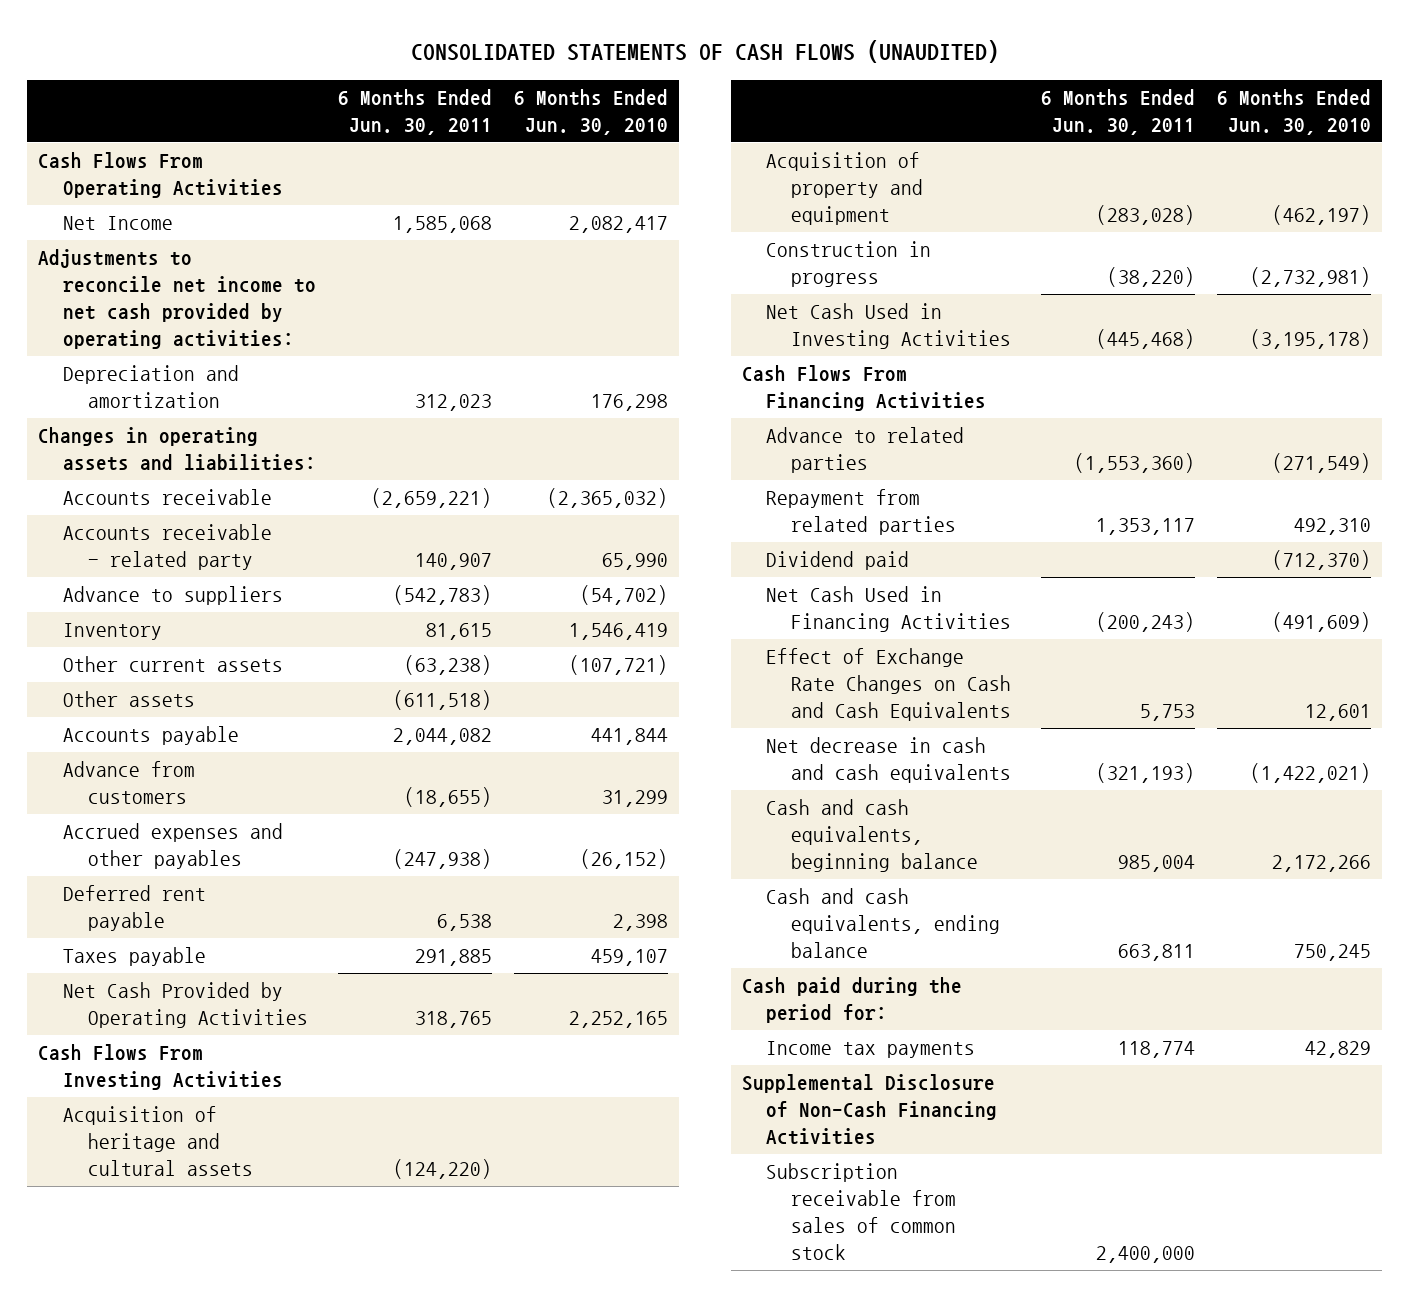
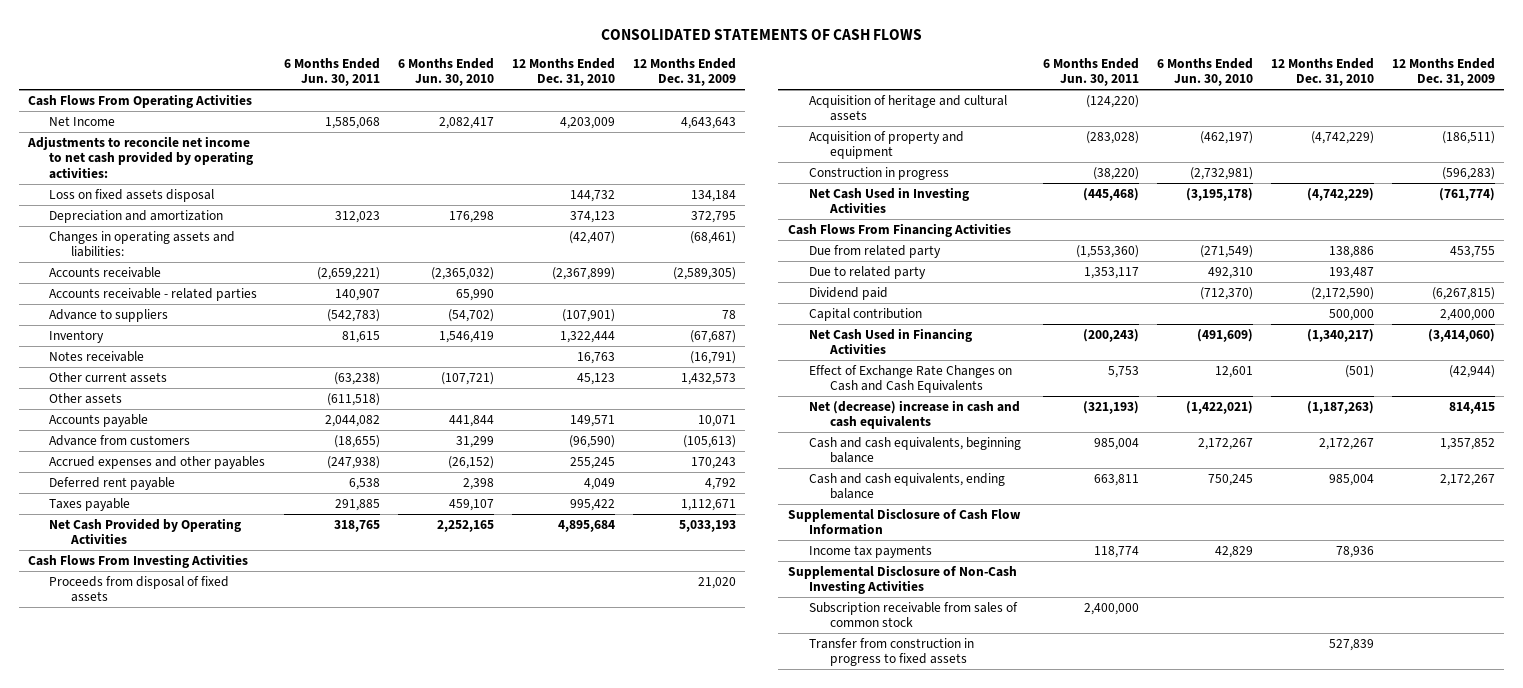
- CONSOLIDATED STATEMENTS OF CASH FLOWS (UNAUDITED)
+ CONSOLIDATED STATEMENTS OF CASH FLOWS
- | 6 Months Ended Jun. 30, 2011 | 6 Months Ended Jun. 30, 2010
+ | 6 Months Ended Jun. 30, 2011 | 6 Months Ended Jun. 30, 2010 | 12 Months Ended Dec. 31, 2010 | 12 Months Ended Dec. 31, 2009
+ Loss on fixed assets disposal | | | 144,732 | 134,184
- Accounts receivable - related party | 140,907 | 65,990
+ Accounts receivable - related parties | 140,907 | 65,990 | |
+ Notes receivable | | | 16,763 | (16,791)
+ Proceeds from disposal of fixed assets | | | | 21,020
- Advance to related parties | (1,553,360) | (271,549)
- Repayment from related parties | 1,353,117 | 492,310
+ Due from related party | (1,553,360) | (271,549) | 138,886 | 453,755
+ Due to related party | 1,353,117 | 492,310 | 193,487 |
+ Capital contribution | | | 500,000 | 2,400,000
- Net decrease in cash and cash equivalents | (321,193) | (1,422,021)
- Cash and cash equivalents, beginning balance | 985,004 | 2,172,266
+ Net (decrease) increase in cash and cash equivalents | (321,193) | (1,422,021) | (1,187,263) | 814,415
+ Cash and cash equivalents, beginning balance | 985,004 | 2,172,267 | 2,172,267 | 1,357,852
- Cash paid during the period for:
+ Supplemental Disclosure of Cash Flow Information
- Supplemental Disclosure of Non-Cash Financing Activities
+ Supplemental Disclosure of Non-Cash Investing Activities
+ Transfer from construction in progress to fixed assets | | | 527,839 |

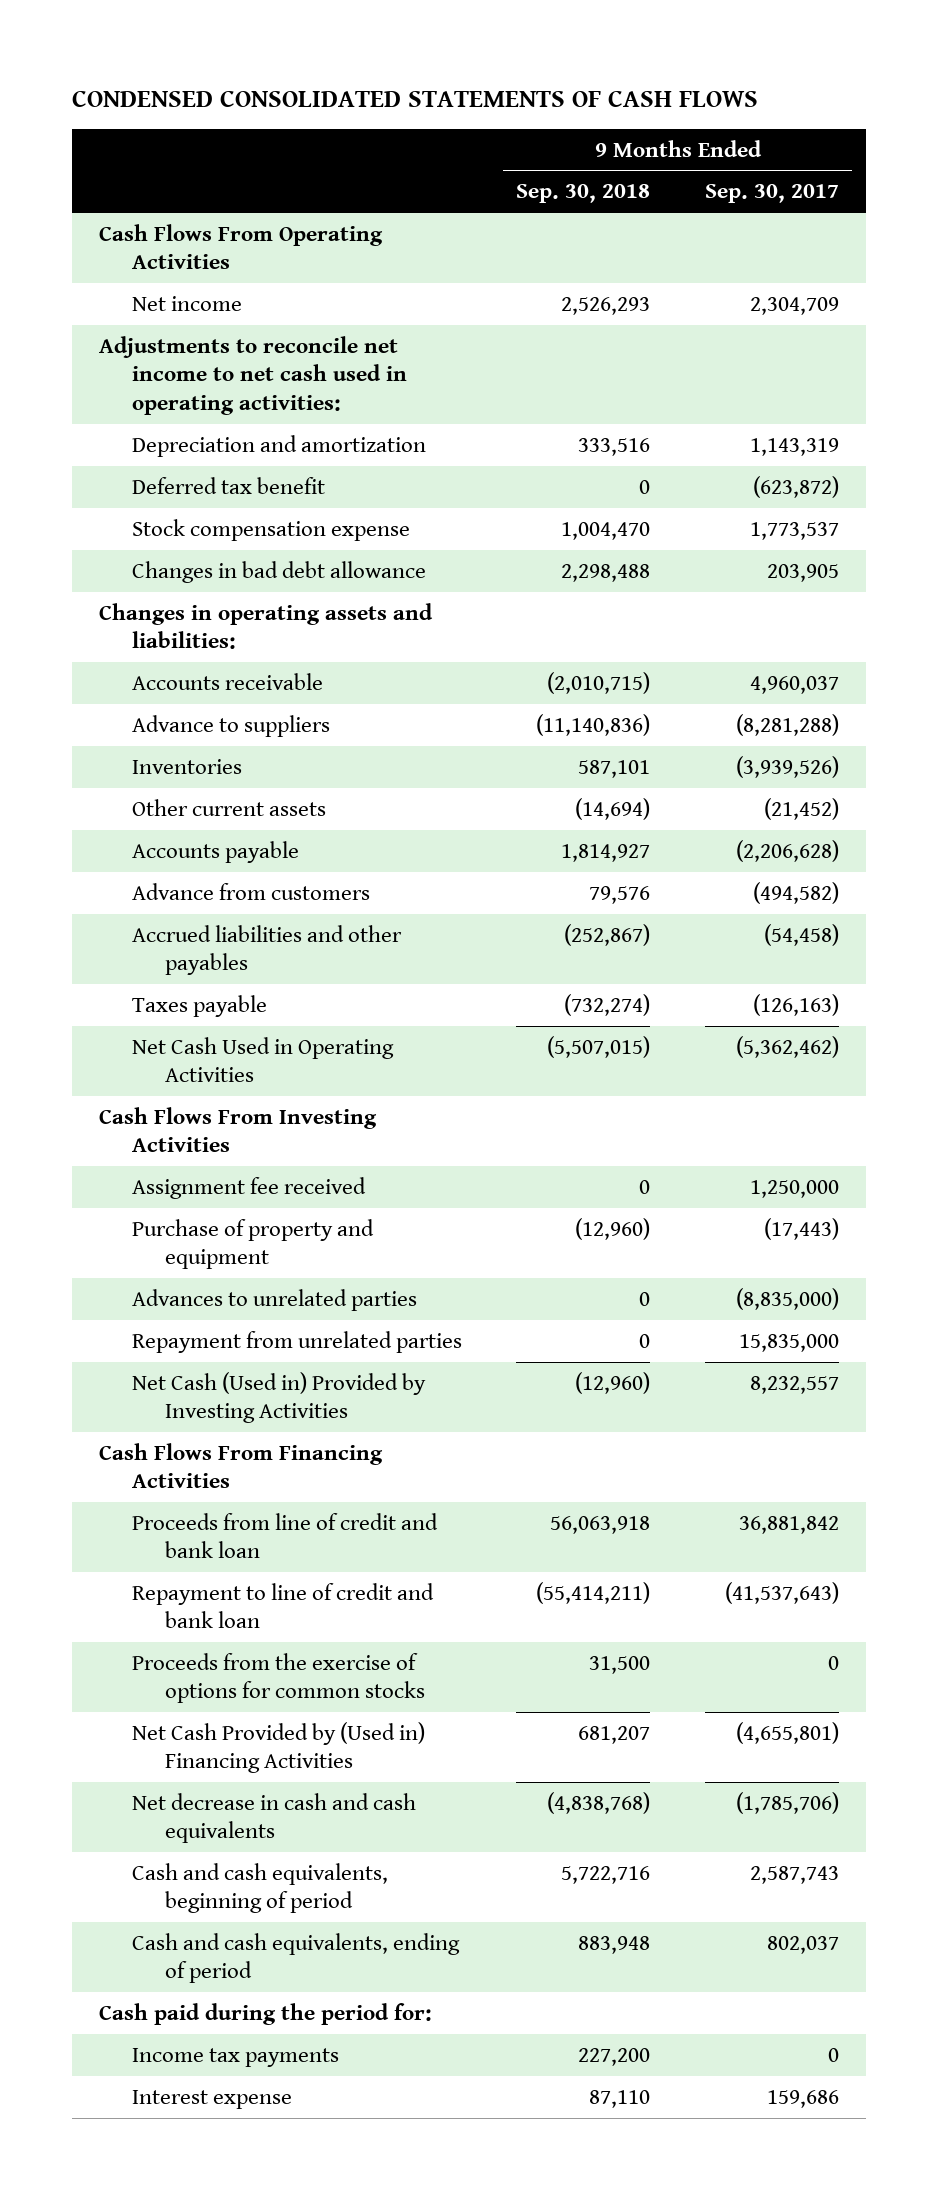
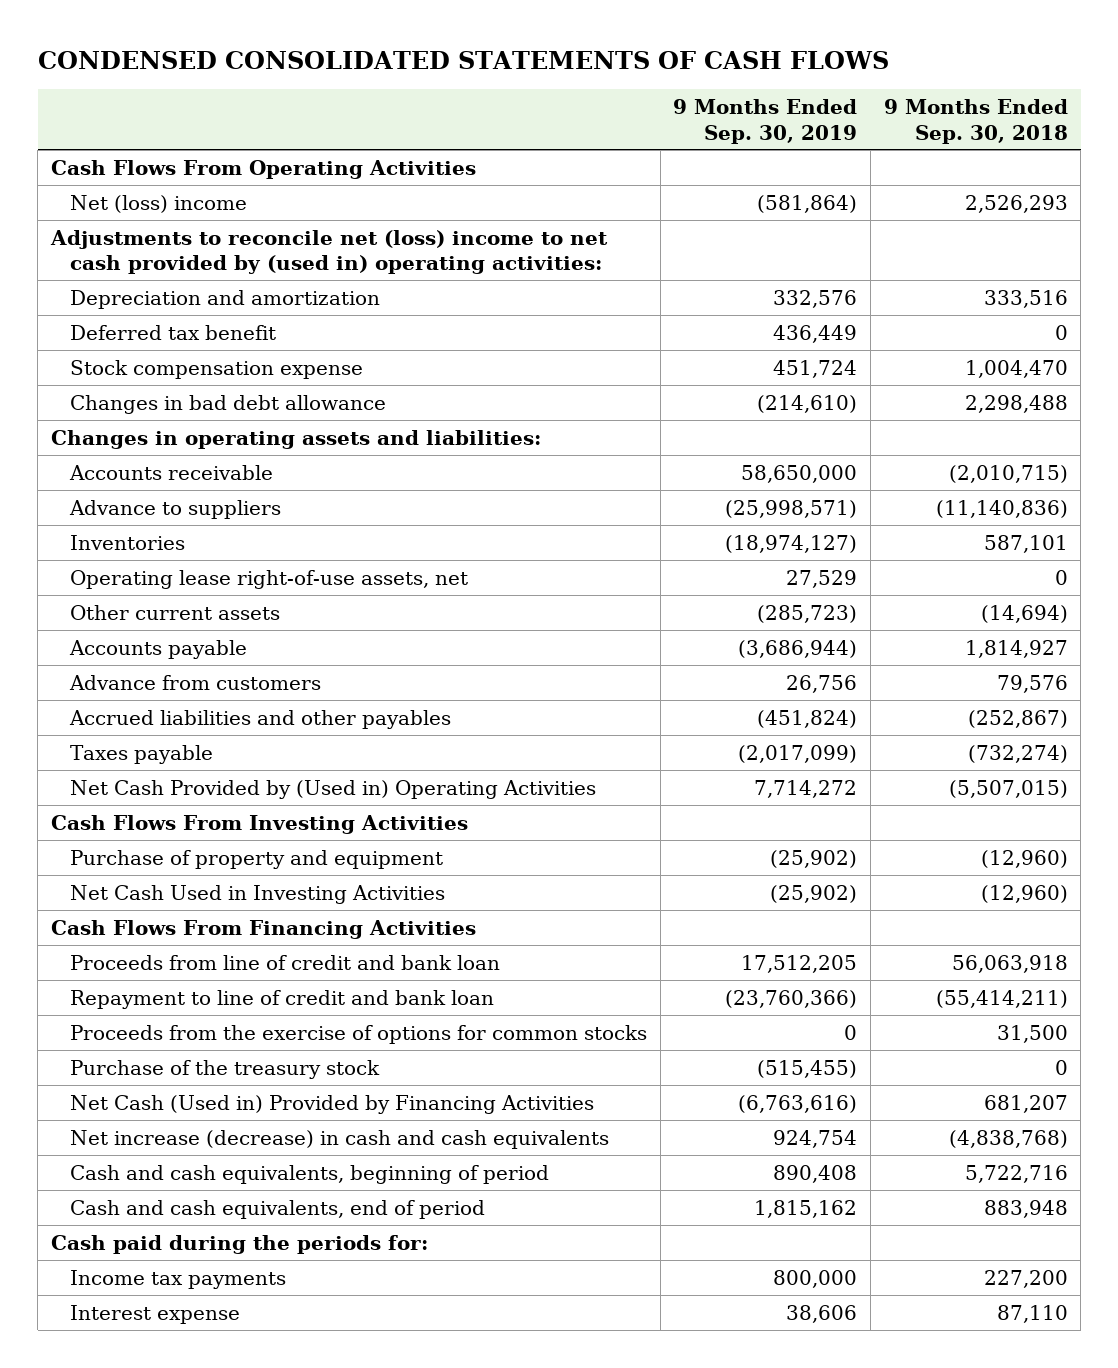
- | 9 Months Ended Sep. 30, 2018 | 9 Months Ended Sep. 30, 2017
+ | 9 Months Ended Sep. 30, 2019 | 9 Months Ended Sep. 30, 2018
- Net income | 2,526,293 | 2,304,709
- Adjustments to reconcile net income to net cash used in operating activities:
+ Net (loss) income | (581,864) | 2,526,293
+ Adjustments to reconcile net (loss) income to net cash provided by (used in) operating activities:
+ Operating lease right-of-use assets, net | 27,529 | 0
- Net Cash Used in Operating Activities | (5,507,015) | (5,362,462)
+ Net Cash Provided by (Used in) Operating Activities | 7,714,272 | (5,507,015)
- Assignment fee received | 0 | 1,250,000
- Advances to unrelated parties | 0 | (8,835,000)
- Repayment from unrelated parties | 0 | 15,835,000
- Net Cash (Used in) Provided by Investing Activities | (12,960) | 8,232,557
+ Net Cash Used in Investing Activities | (25,902) | (12,960)
- Net Cash Provided by (Used in) Financing Activities | 681,207 | (4,655,801)
- Net decrease in cash and cash equivalents | (4,838,768) | (1,785,706)
+ Purchase of the treasury stock | (515,455) | 0
+ Net Cash (Used in) Provided by Financing Activities | (6,763,616) | 681,207
+ Net increase (decrease) in cash and cash equivalents | 924,754 | (4,838,768)
- Cash and cash equivalents, ending of period | 883,948 | 802,037
- Cash paid during the period for:
+ Cash and cash equivalents, end of period | 1,815,162 | 883,948
+ Cash paid during the periods for:

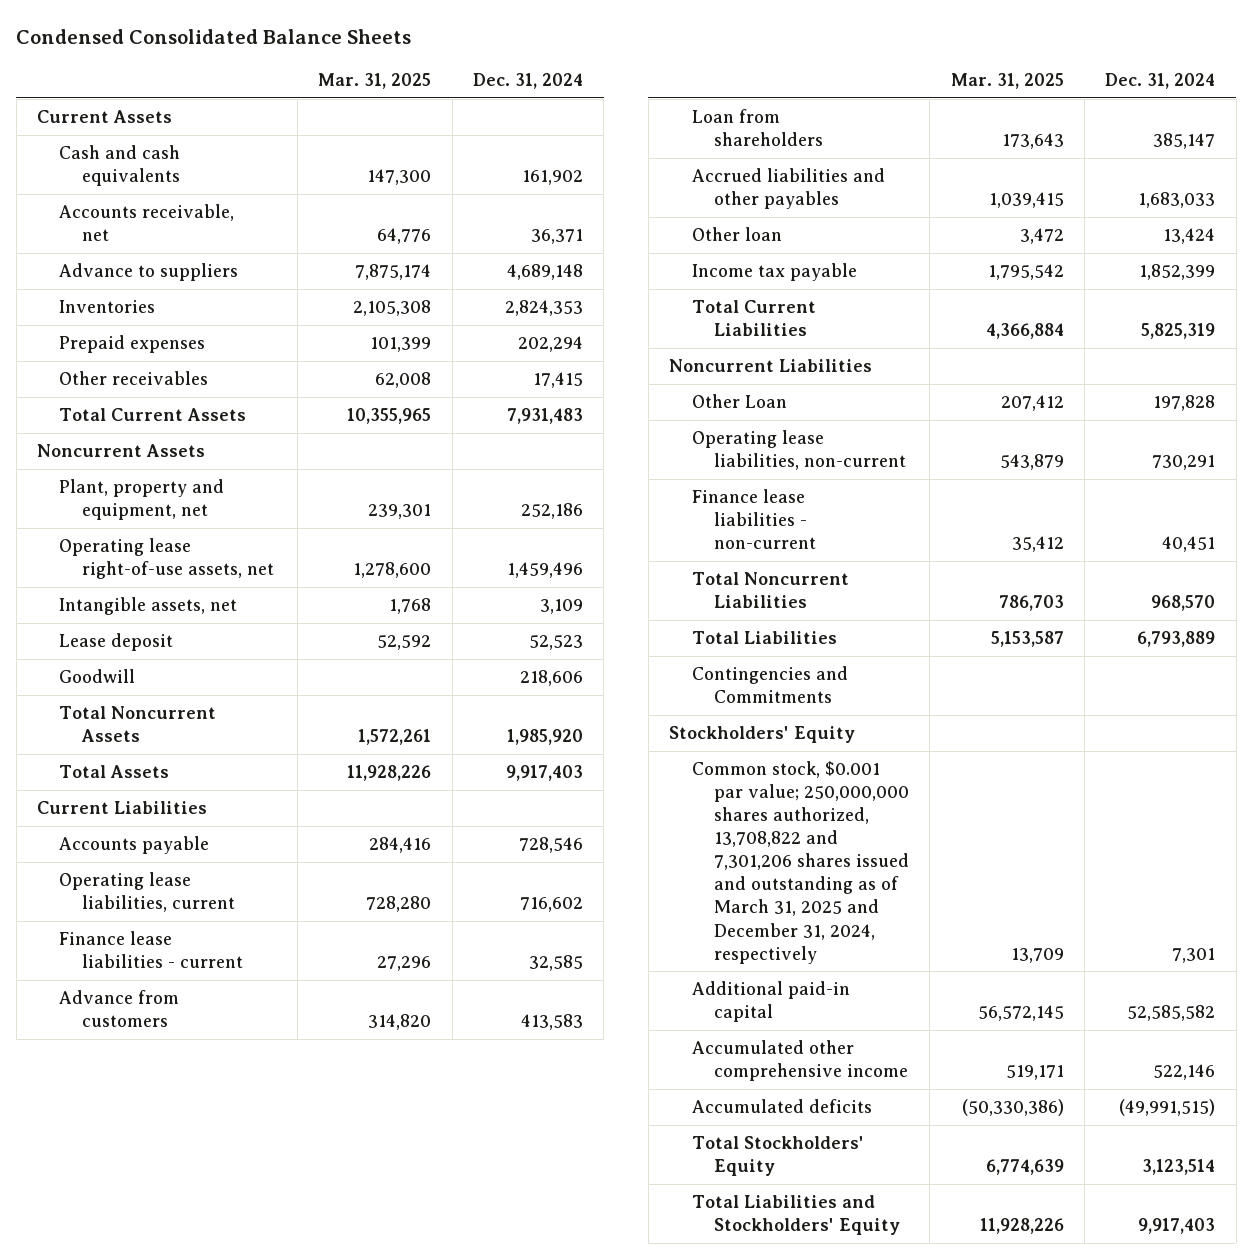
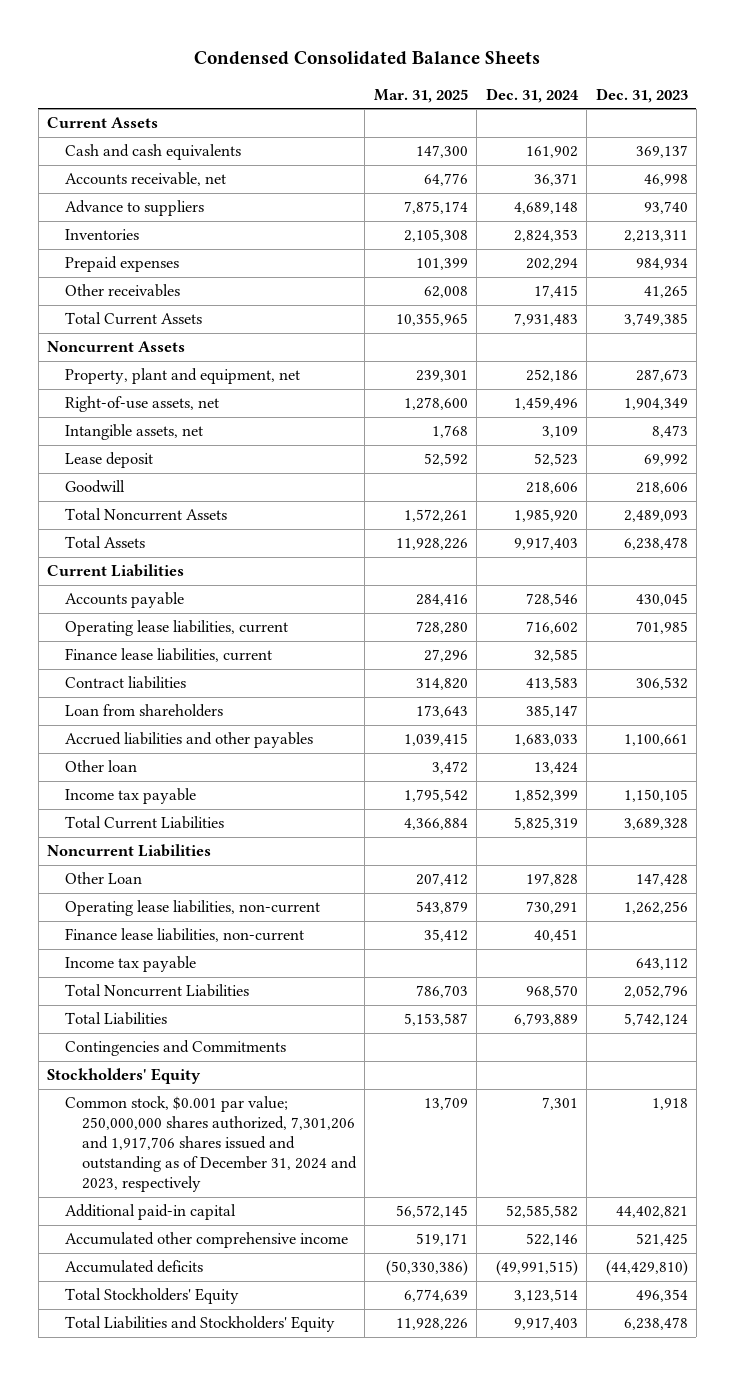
- | Mar. 31, 2025 | Dec. 31, 2024
+ | Mar. 31, 2025 | Dec. 31, 2024 | Dec. 31, 2023
- Plant, property and equipment, net | 239,301 | 252,186
- Operating lease right-of-use assets, net | 1,278,600 | 1,459,496
+ Property, plant and equipment, net | 239,301 | 252,186 | 287,673
+ Right-of-use assets, net | 1,278,600 | 1,459,496 | 1,904,349
- Finance lease liabilities - current | 27,296 | 32,585
- Advance from customers | 314,820 | 413,583
+ Finance lease liabilities, current | 27,296 | 32,585 |
+ Contract liabilities | 314,820 | 413,583 | 306,532
- Finance lease liabilities - non-current | 35,412 | 40,451
+ Finance lease liabilities, non-current | 35,412 | 40,451 |
+ Income tax payable | | | 643,112
- Common stock, $0.001 par value; 250,000,000 shares authorized, 13,708,822 and 7,301,206 shares issued and outstanding as of March 31, 2025 and December 31, 2024, respectively | 13,709 | 7,301
+ Common stock, $0.001 par value; 250,000,000 shares authorized, 7,301,206 and 1,917,706 shares issued and outstanding as of December 31, 2024 and 2023, respectively | 13,709 | 7,301 | 1,918

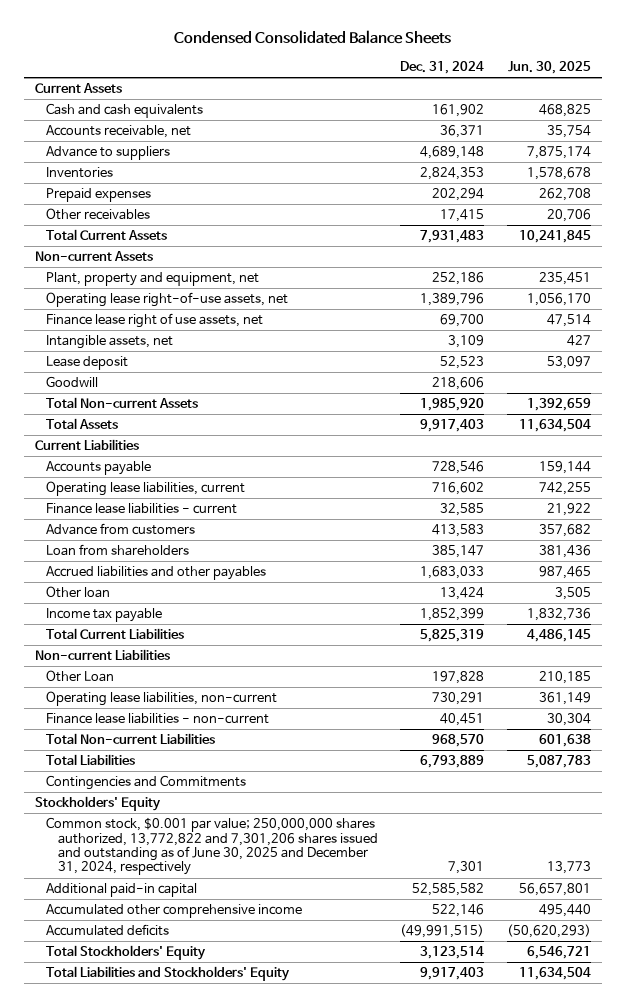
- | Mar. 31, 2025 | Dec. 31, 2024 | Dec. 31, 2023
+ | Dec. 31, 2024 | Jun. 30, 2025
- Noncurrent Assets
- Property, plant and equipment, net | 239,301 | 252,186 | 287,673
- Right-of-use assets, net | 1,278,600 | 1,459,496 | 1,904,349
+ Non-current Assets
+ Plant, property and equipment, net | 252,186 | 235,451
+ Operating lease right-of-use assets, net | 1,389,796 | 1,056,170
+ Finance lease right of use assets, net | 69,700 | 47,514
- Total Noncurrent Assets | 1,572,261 | 1,985,920 | 2,489,093
+ Total Non-current Assets | 1,985,920 | 1,392,659
- Finance lease liabilities, current | 27,296 | 32,585 |
- Contract liabilities | 314,820 | 413,583 | 306,532
+ Finance lease liabilities - current | 32,585 | 21,922
+ Advance from customers | 413,583 | 357,682
- Noncurrent Liabilities
+ Non-current Liabilities
- Finance lease liabilities, non-current | 35,412 | 40,451 |
- Income tax payable | | | 643,112
- Total Noncurrent Liabilities | 786,703 | 968,570 | 2,052,796
+ Finance lease liabilities - non-current | 40,451 | 30,304
+ Total Non-current Liabilities | 968,570 | 601,638
- Common stock, $0.001 par value; 250,000,000 shares authorized, 7,301,206 and 1,917,706 shares issued and outstanding as of December 31, 2024 and 2023, respectively | 13,709 | 7,301 | 1,918
+ Common stock, $0.001 par value; 250,000,000 shares authorized, 13,772,822 and 7,301,206 shares issued and outstanding as of June 30, 2025 and December 31, 2024, respectively | 7,301 | 13,773

